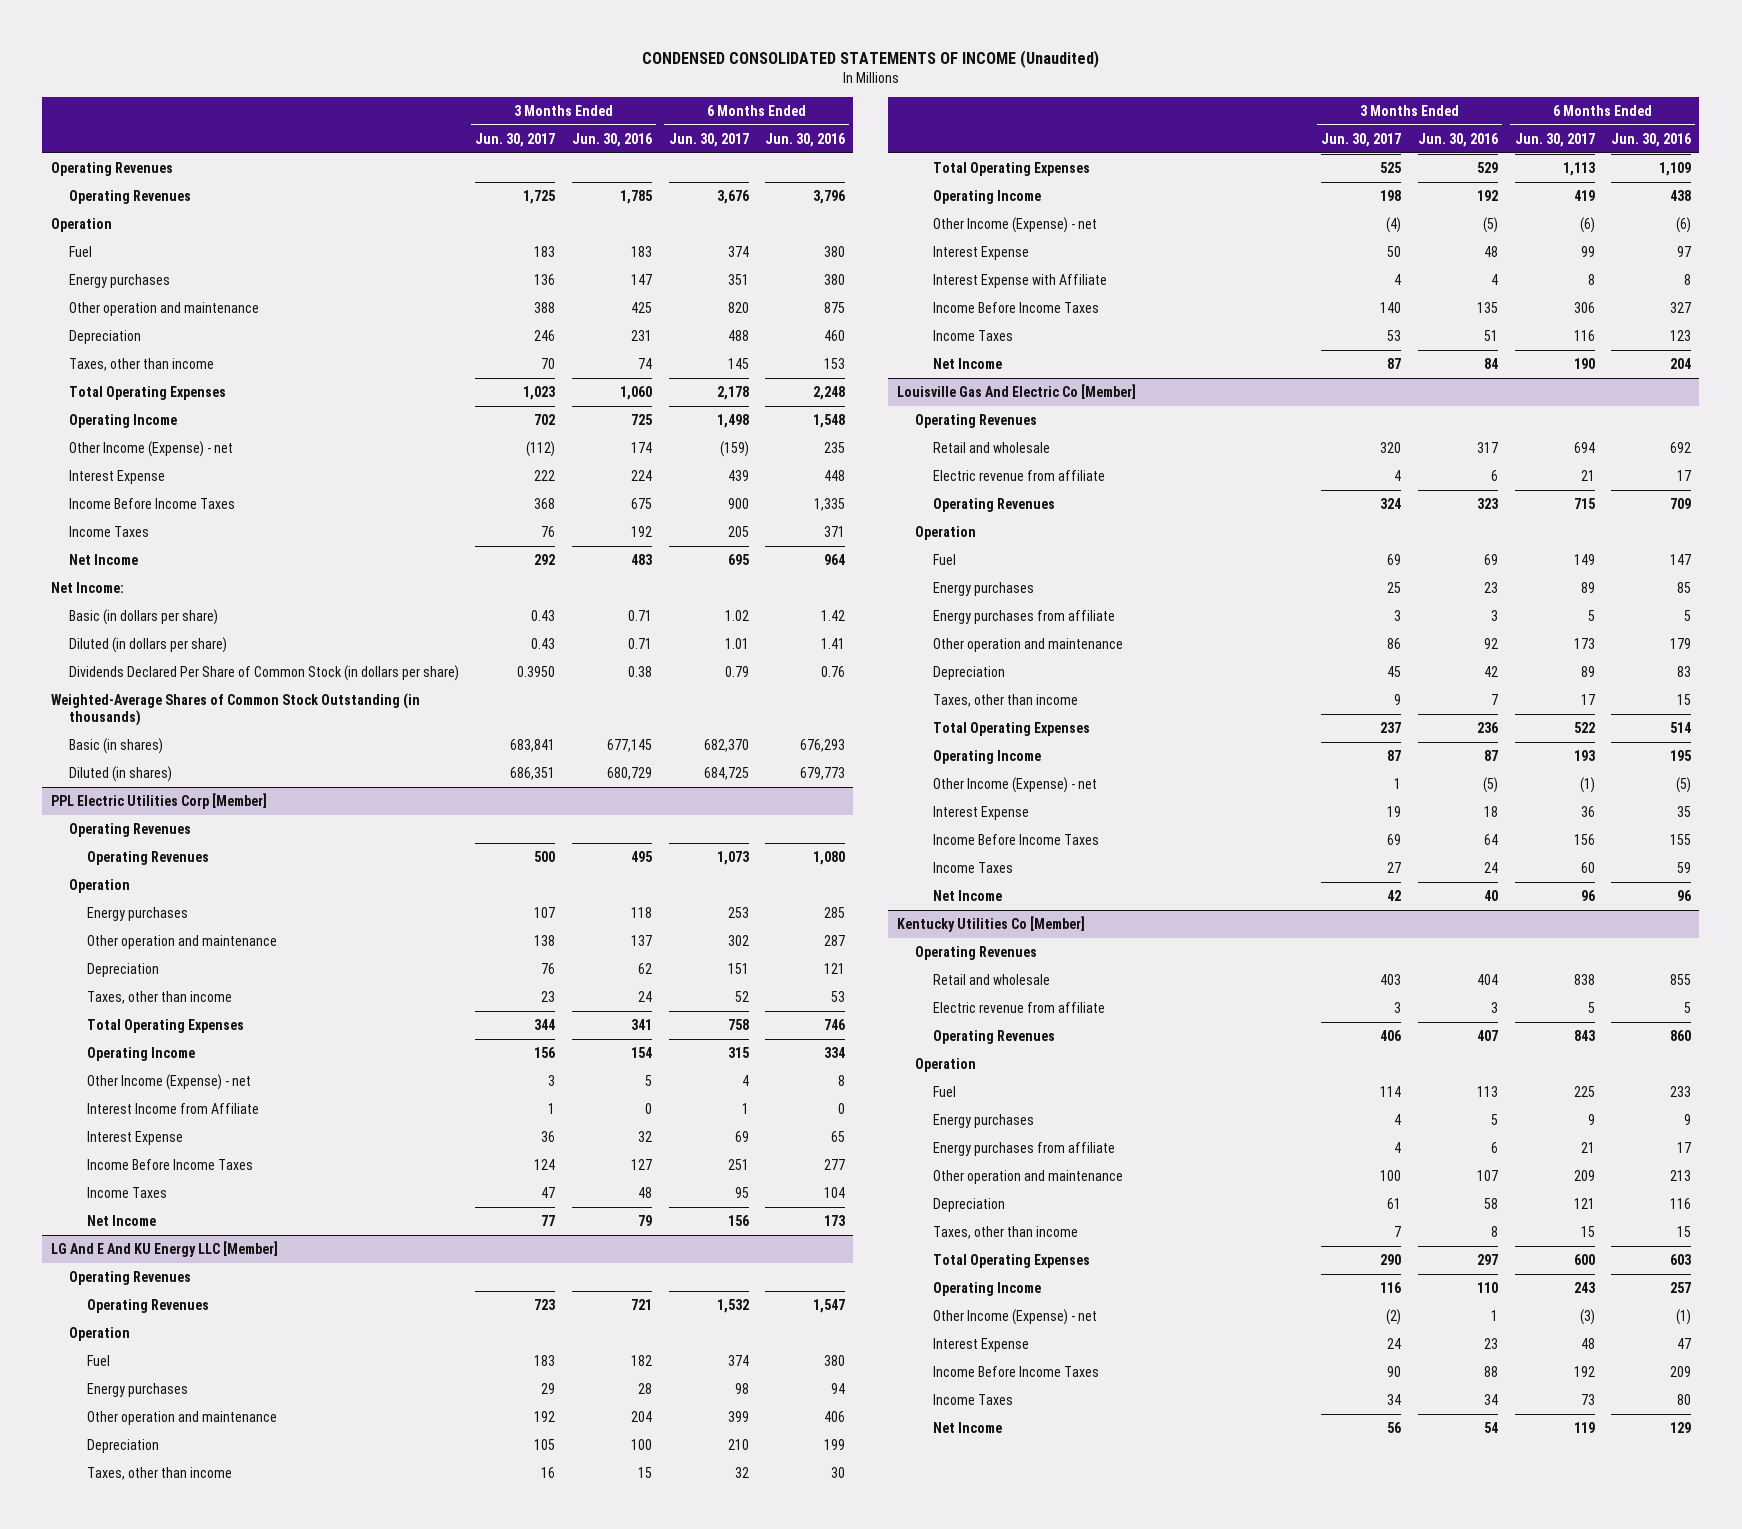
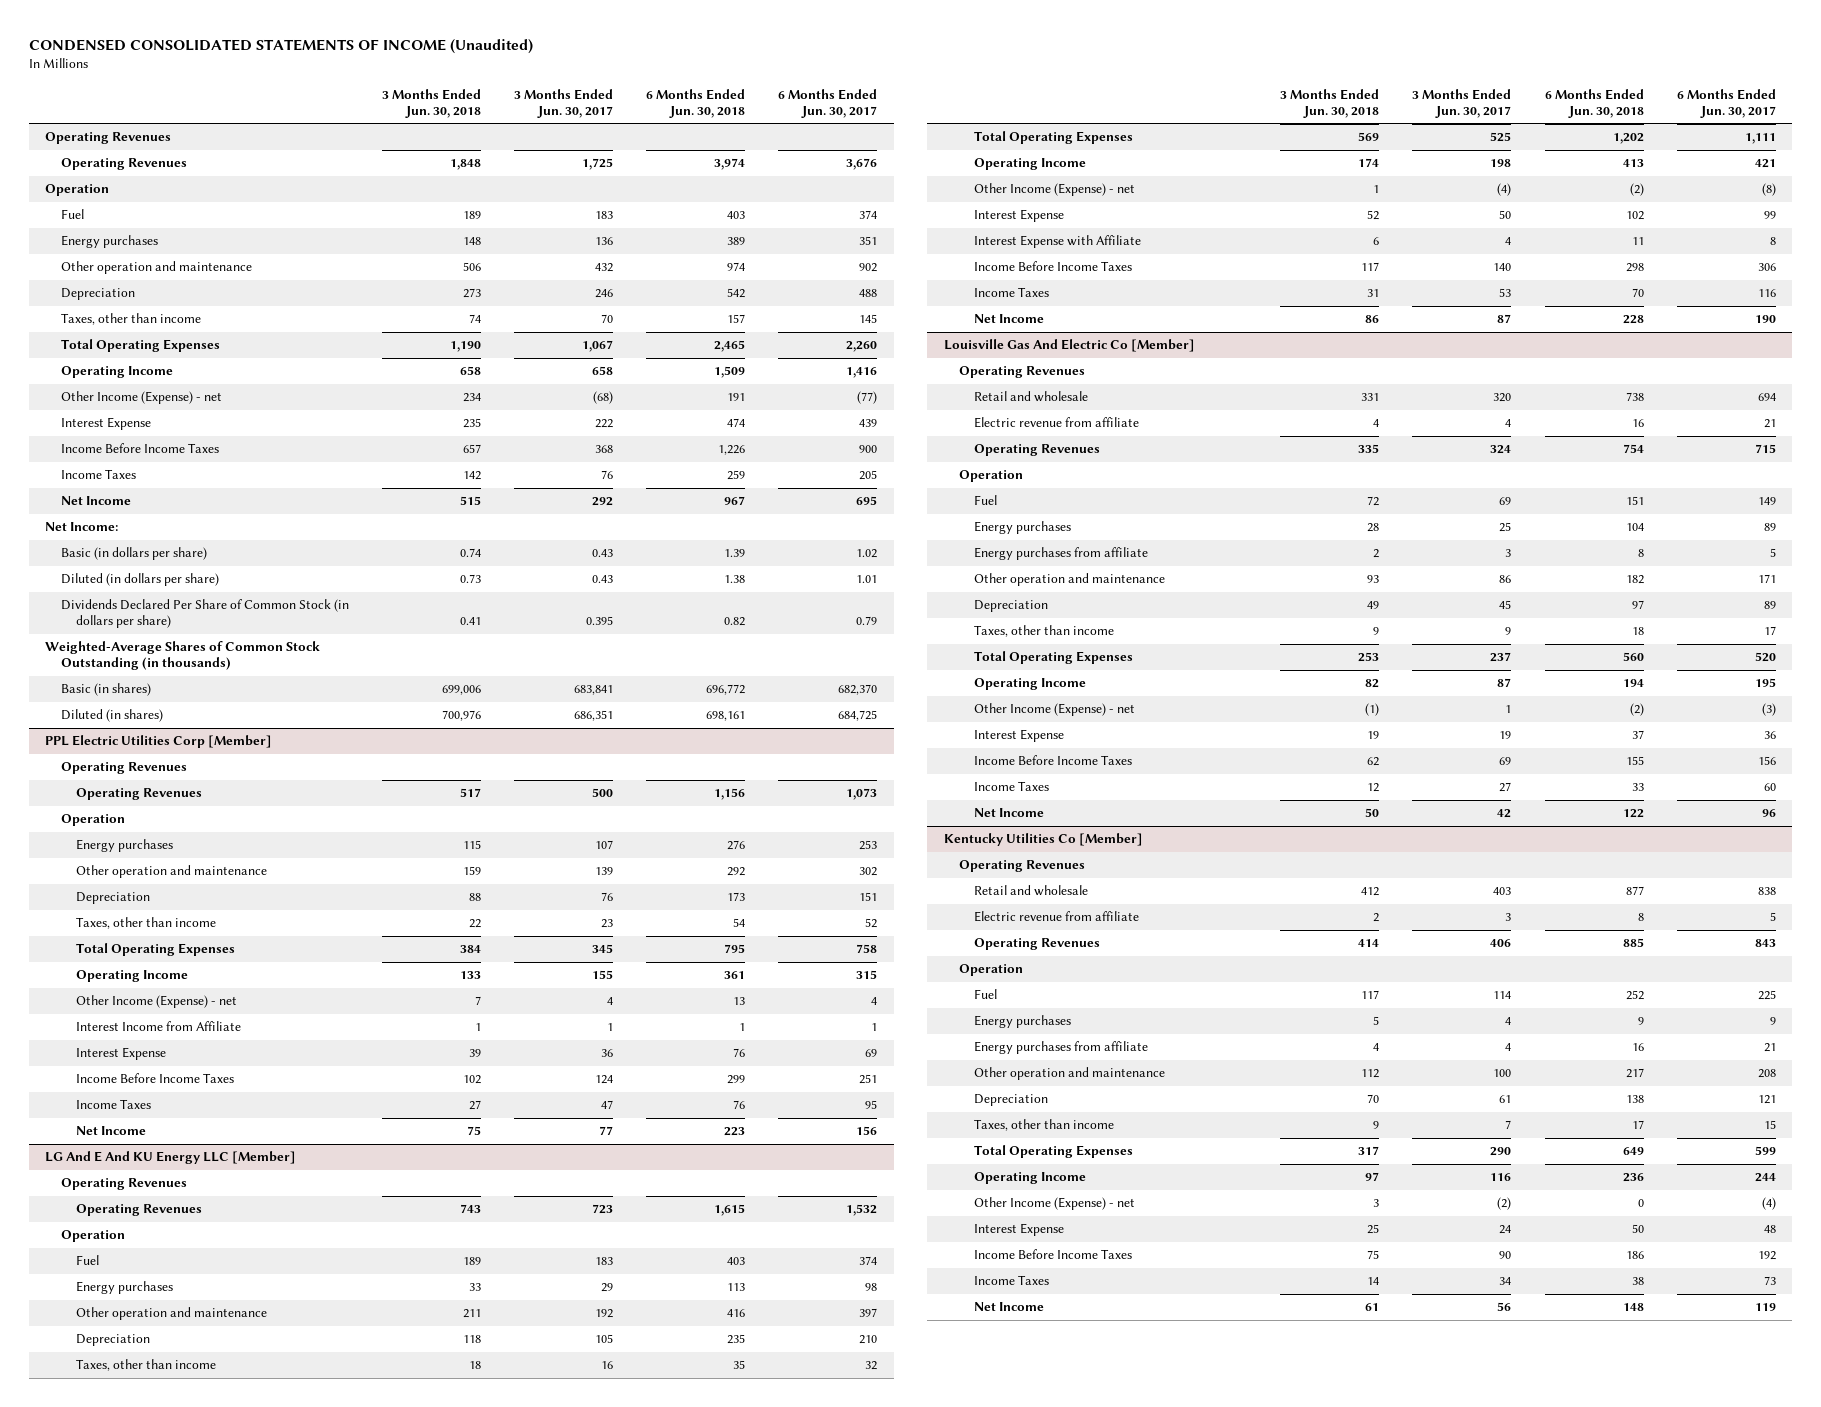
- | 3 Months Ended Jun. 30, 2017 | 3 Months Ended Jun. 30, 2016 | 6 Months Ended Jun. 30, 2017 | 6 Months Ended Jun. 30, 2016
+ | 3 Months Ended Jun. 30, 2018 | 3 Months Ended Jun. 30, 2017 | 6 Months Ended Jun. 30, 2018 | 6 Months Ended Jun. 30, 2017
- Other operation and maintenance | 388 | 425 | 820 | 875
+ Other operation and maintenance | 506 | 432 | 974 | 902
- Total Operating Expenses | 1,023 | 1,060 | 2,178 | 2,248
- Operating Income | 702 | 725 | 1,498 | 1,548
- Other Income (Expense) - net | (112) | 174 | (159) | 235
+ Total Operating Expenses | 1,190 | 1,067 | 2,465 | 2,260
+ Operating Income | 658 | 658 | 1,509 | 1,416
+ Other Income (Expense) - net | 234 | (68) | 191 | (77)
- Dividends Declared Per Share of Common Stock (in dollars per share) | 0.3950 | 0.38 | 0.79 | 0.76
+ Dividends Declared Per Share of Common Stock (in dollars per share) | 0.41 | 0.395 | 0.82 | 0.79
@ PPL Electric Utilities Corp [Member]
- Other operation and maintenance | 138 | 137 | 302 | 287
+ Other operation and maintenance | 159 | 139 | 292 | 302
- Total Operating Expenses | 344 | 341 | 758 | 746
- Operating Income | 156 | 154 | 315 | 334
- Other Income (Expense) - net | 3 | 5 | 4 | 8
+ Total Operating Expenses | 384 | 345 | 795 | 758
+ Operating Income | 133 | 155 | 361 | 315
+ Other Income (Expense) - net | 7 | 4 | 13 | 4
@ LG And E And KU Energy LLC [Member]
- Other operation and maintenance | 192 | 204 | 399 | 406
+ Other operation and maintenance | 211 | 192 | 416 | 397
- Total Operating Expenses | 525 | 529 | 1,113 | 1,109
- Operating Income | 198 | 192 | 419 | 438
- Other Income (Expense) - net | (4) | (5) | (6) | (6)
+ Total Operating Expenses | 569 | 525 | 1,202 | 1,111
+ Operating Income | 174 | 198 | 413 | 421
+ Other Income (Expense) - net | 1 | (4) | (2) | (8)
@ Louisville Gas And Electric Co [Member]
- Other operation and maintenance | 86 | 92 | 173 | 179
+ Other operation and maintenance | 93 | 86 | 182 | 171
- Total Operating Expenses | 237 | 236 | 522 | 514
- Operating Income | 87 | 87 | 193 | 195
- Other Income (Expense) - net | 1 | (5) | (1) | (5)
+ Total Operating Expenses | 253 | 237 | 560 | 520
+ Operating Income | 82 | 87 | 194 | 195
+ Other Income (Expense) - net | (1) | 1 | (2) | (3)
@ Kentucky Utilities Co [Member]
- Other operation and maintenance | 100 | 107 | 209 | 213
+ Other operation and maintenance | 112 | 100 | 217 | 208
- Total Operating Expenses | 290 | 297 | 600 | 603
- Operating Income | 116 | 110 | 243 | 257
- Other Income (Expense) - net | (2) | 1 | (3) | (1)
+ Total Operating Expenses | 317 | 290 | 649 | 599
+ Operating Income | 97 | 116 | 236 | 244
+ Other Income (Expense) - net | 3 | (2) | 0 | (4)

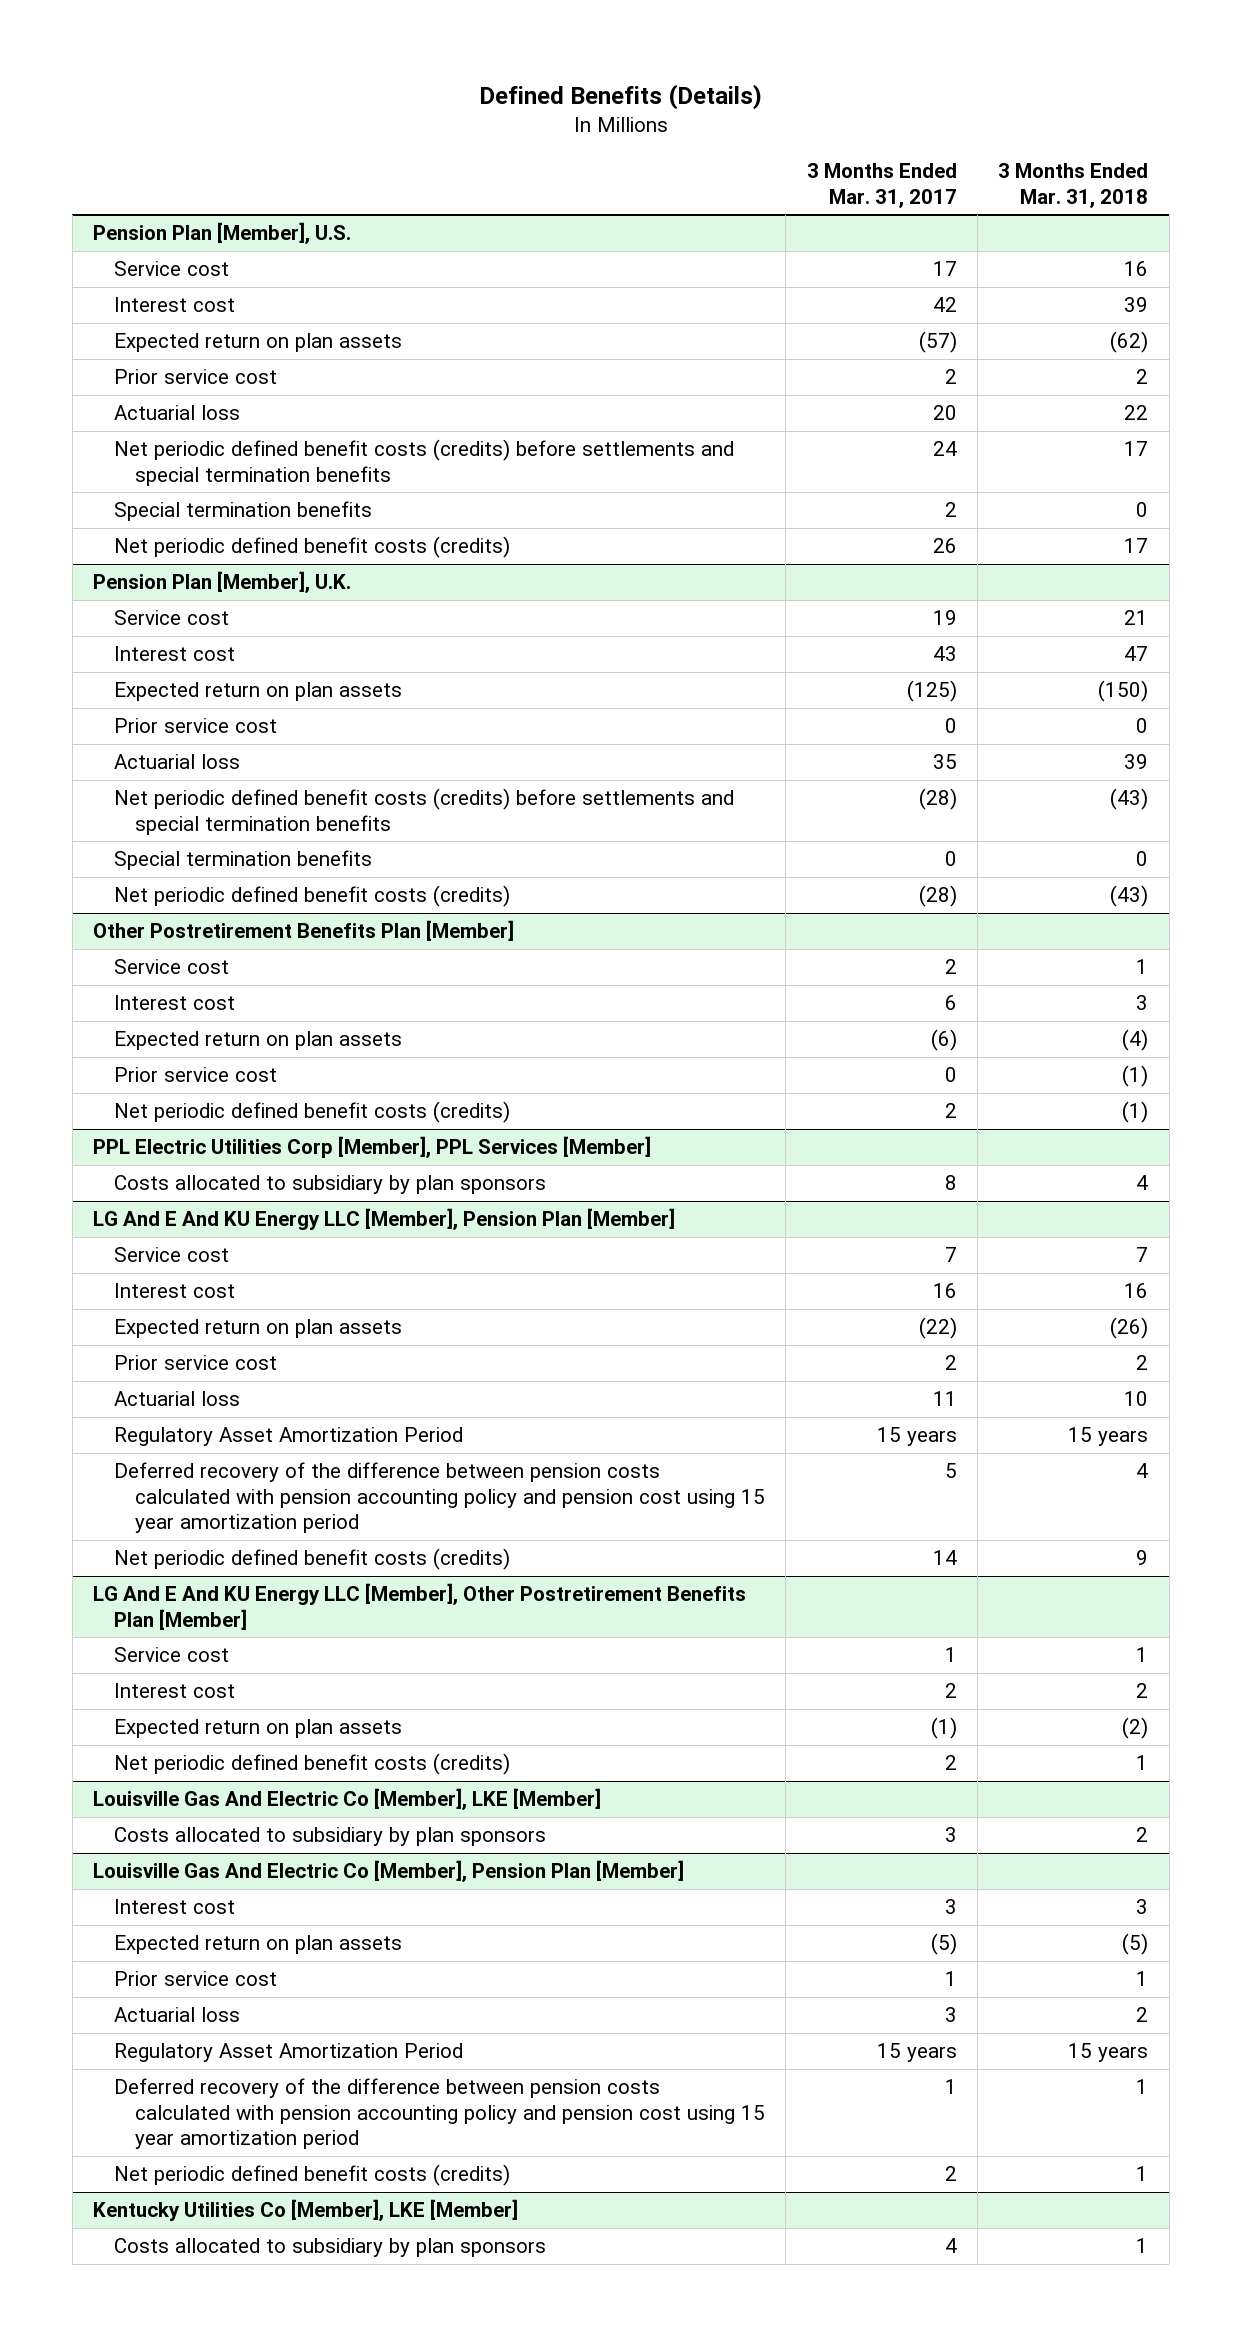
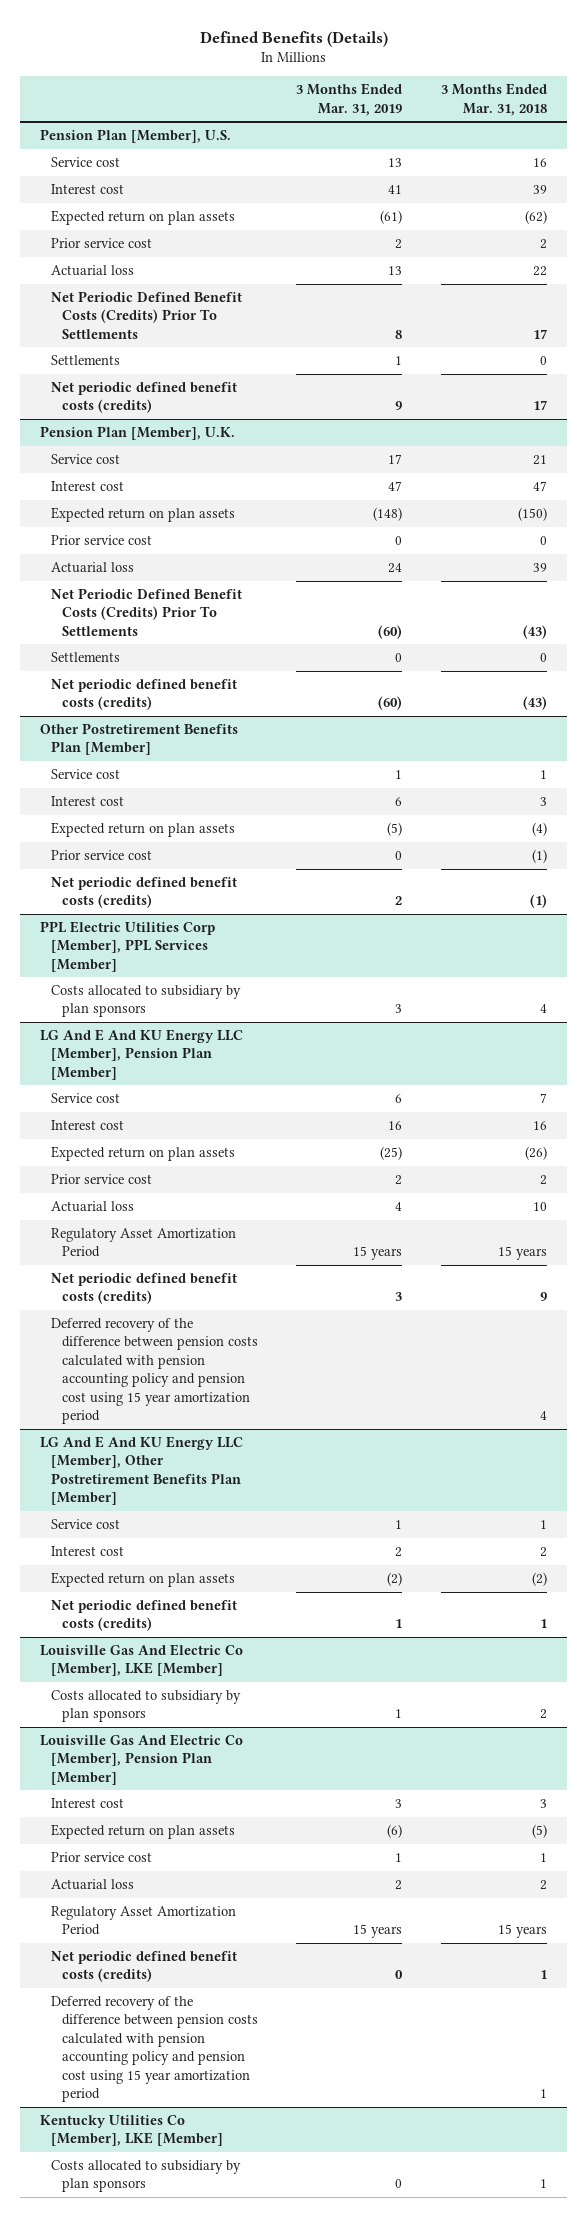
- | 3 Months Ended Mar. 31, 2017 | 3 Months Ended Mar. 31, 2018
+ | 3 Months Ended Mar. 31, 2019 | 3 Months Ended Mar. 31, 2018
@ Pension Plan [Member], U.S.
- Net periodic defined benefit costs (credits) before settlements and special termination benefits | 24 | 17
- Special termination benefits | 2 | 0
+ Net Periodic Defined Benefit Costs (Credits) Prior To Settlements | 8 | 17
+ Settlements | 1 | 0
@ Pension Plan [Member], U.K.
- Net periodic defined benefit costs (credits) before settlements and special termination benefits | (28) | (43)
- Special termination benefits | 0 | 0
+ Net Periodic Defined Benefit Costs (Credits) Prior To Settlements | (60) | (43)
+ Settlements | 0 | 0
@ LG And E And KU Energy LLC [Member], Pension Plan [Member]
moved down: Deferred recovery of the difference between pension costs calculated with pension accounting policy and pension cost using 15 year amortization period | | 4
@ Louisville Gas And Electric Co [Member], Pension Plan [Member]
moved down: Deferred recovery of the difference between pension costs calculated with pension accounting policy and pension cost using 15 year amortization period | | 1

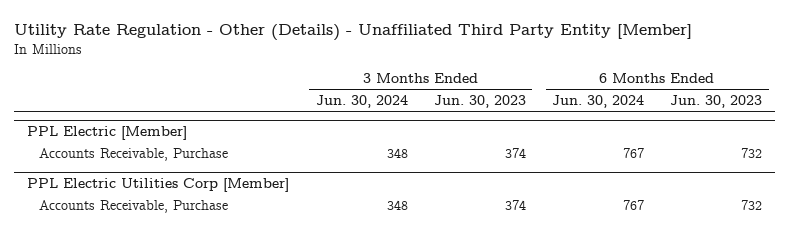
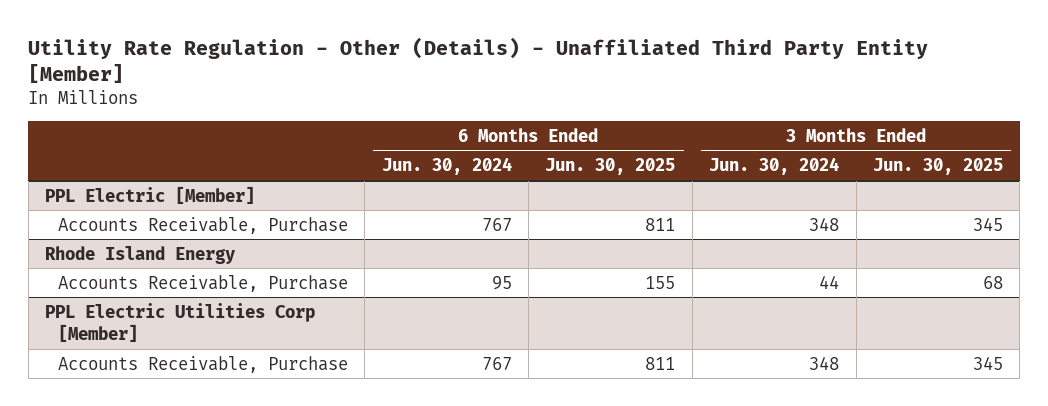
- | 3 Months Ended Jun. 30, 2024 | 3 Months Ended Jun. 30, 2023 | 6 Months Ended Jun. 30, 2024 | 6 Months Ended Jun. 30, 2023
+ | 6 Months Ended Jun. 30, 2024 | 6 Months Ended Jun. 30, 2025 | 3 Months Ended Jun. 30, 2024 | 3 Months Ended Jun. 30, 2025
+ Rhode Island Energy
+ Accounts Receivable, Purchase | 95 | 155 | 44 | 68

